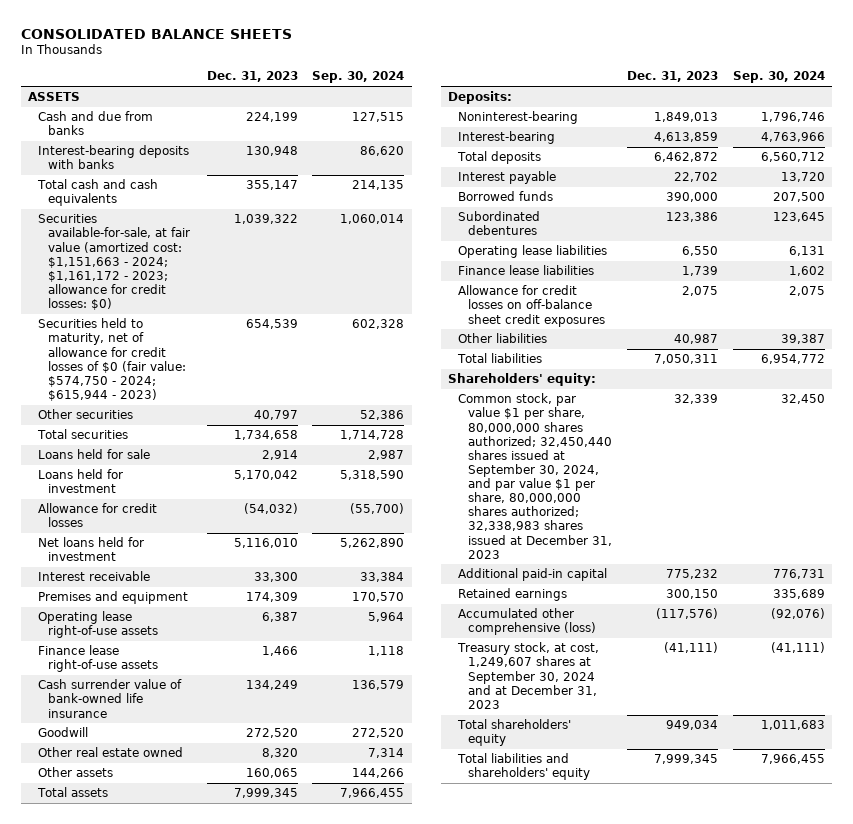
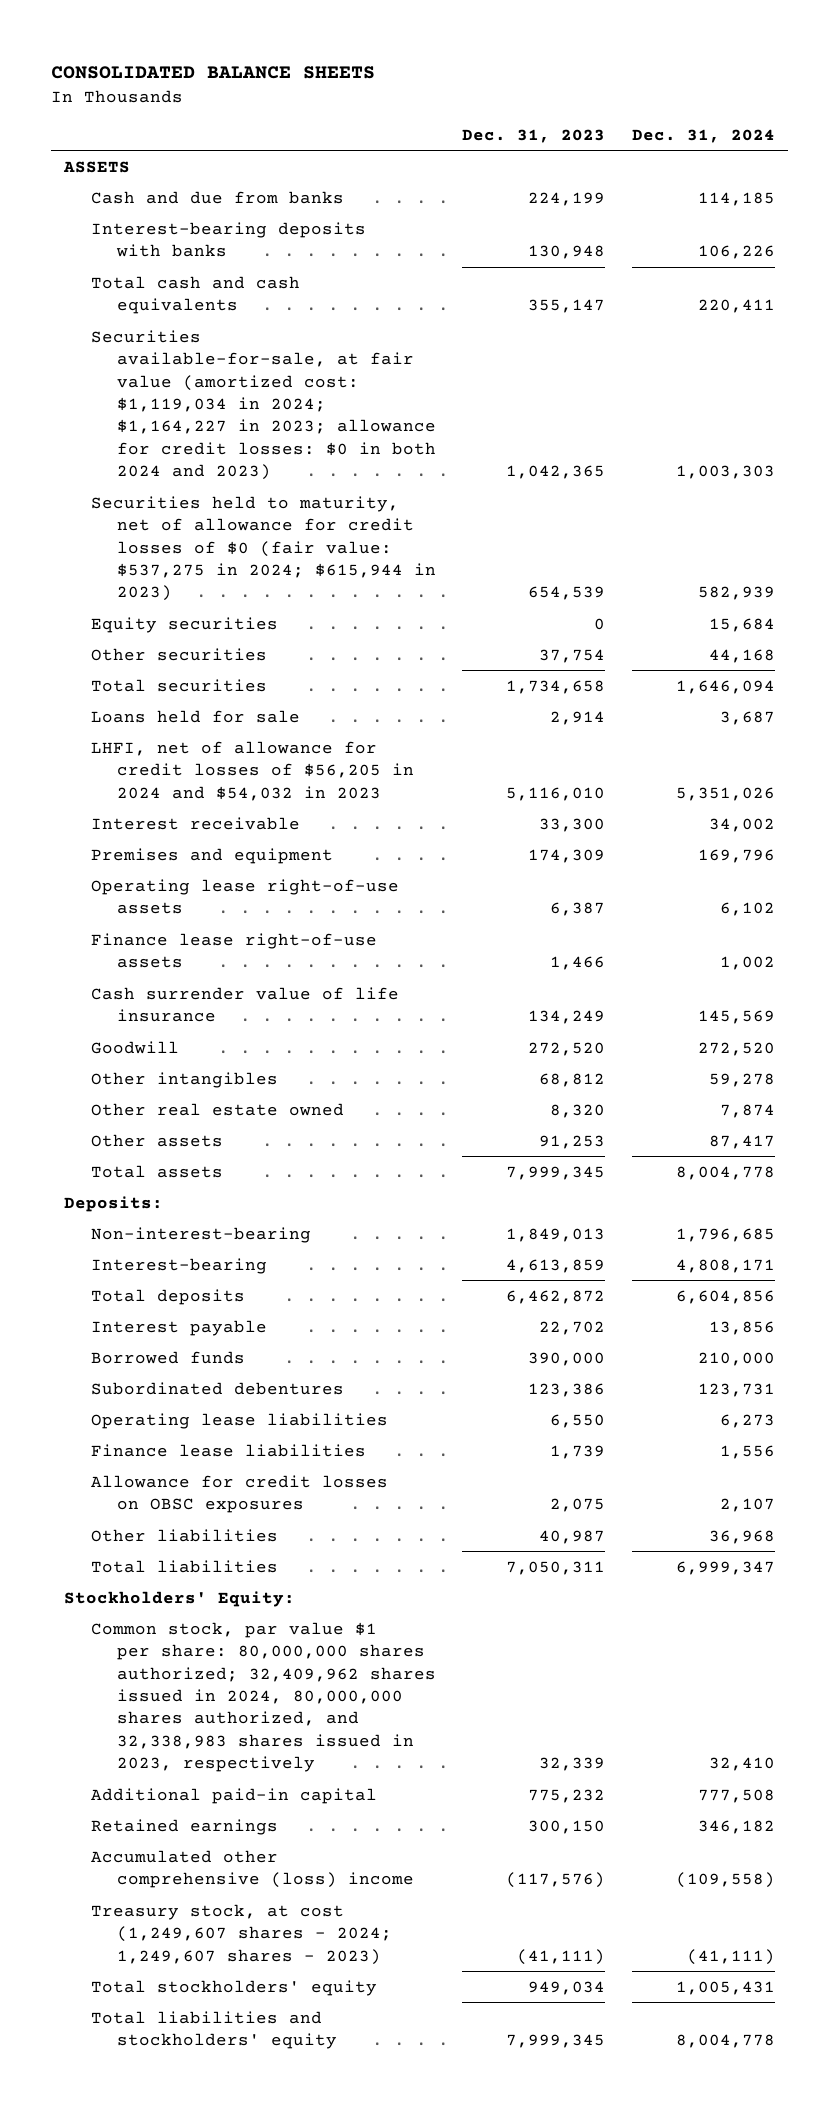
- | Dec. 31, 2023 | Sep. 30, 2024
+ | Dec. 31, 2023 | Dec. 31, 2024
- Securities available-for-sale, at fair value (amortized cost: $1,151,663 - 2024; $1,161,172 - 2023; allowance for credit losses: $0) | 1,039,322 | 1,060,014
- Securities held to maturity, net of allowance for credit losses of $0 (fair value: $574,750 - 2024; $615,944 - 2023) | 654,539 | 602,328
- Other securities | 40,797 | 52,386
+ Securities available-for-sale, at fair value (amortized cost: $1,119,034 in 2024; $1,164,227 in 2023; allowance for credit losses: $0 in both 2024 and 2023) | 1,042,365 | 1,003,303
+ Securities held to maturity, net of allowance for credit losses of $0 (fair value: $537,275 in 2024; $615,944 in 2023) | 654,539 | 582,939
+ Equity securities | 0 | 15,684
+ Other securities | 37,754 | 44,168
- Loans held for investment | 5,170,042 | 5,318,590
- Allowance for credit losses | (54,032) | (55,700)
- Net loans held for investment | 5,116,010 | 5,262,890
+ LHFI, net of allowance for credit losses of $56,205 in 2024 and $54,032 in 2023 | 5,116,010 | 5,351,026
- Cash surrender value of bank-owned life insurance | 134,249 | 136,579
+ Cash surrender value of life insurance | 134,249 | 145,569
+ Other intangibles | 68,812 | 59,278
- Other assets | 160,065 | 144,266
+ Other assets | 91,253 | 87,417
- Noninterest-bearing | 1,849,013 | 1,796,746
+ Non-interest-bearing | 1,849,013 | 1,796,685
- Allowance for credit losses on off-balance sheet credit exposures | 2,075 | 2,075
+ Allowance for credit losses on OBSC exposures | 2,075 | 2,107
- Shareholders' equity:
- Common stock, par value $1 per share, 80,000,000 shares authorized; 32,450,440 shares issued at September 30, 2024, and par value $1 per share, 80,000,000 shares authorized; 32,338,983 shares issued at December 31, 2023 | 32,339 | 32,450
+ Stockholders' Equity:
+ Common stock, par value $1 per share: 80,000,000 shares authorized; 32,409,962 shares issued in 2024, 80,000,000 shares authorized, and 32,338,983 shares issued in 2023, respectively | 32,339 | 32,410
- Accumulated other comprehensive (loss) | (117,576) | (92,076)
- Treasury stock, at cost, 1,249,607 shares at September 30, 2024 and at December 31, 2023 | (41,111) | (41,111)
- Total shareholders' equity | 949,034 | 1,011,683
- Total liabilities and shareholders' equity | 7,999,345 | 7,966,455
+ Accumulated other comprehensive (loss) income | (117,576) | (109,558)
+ Treasury stock, at cost (1,249,607 shares - 2024; 1,249,607 shares - 2023) | (41,111) | (41,111)
+ Total stockholders' equity | 949,034 | 1,005,431
+ Total liabilities and stockholders' equity | 7,999,345 | 8,004,778

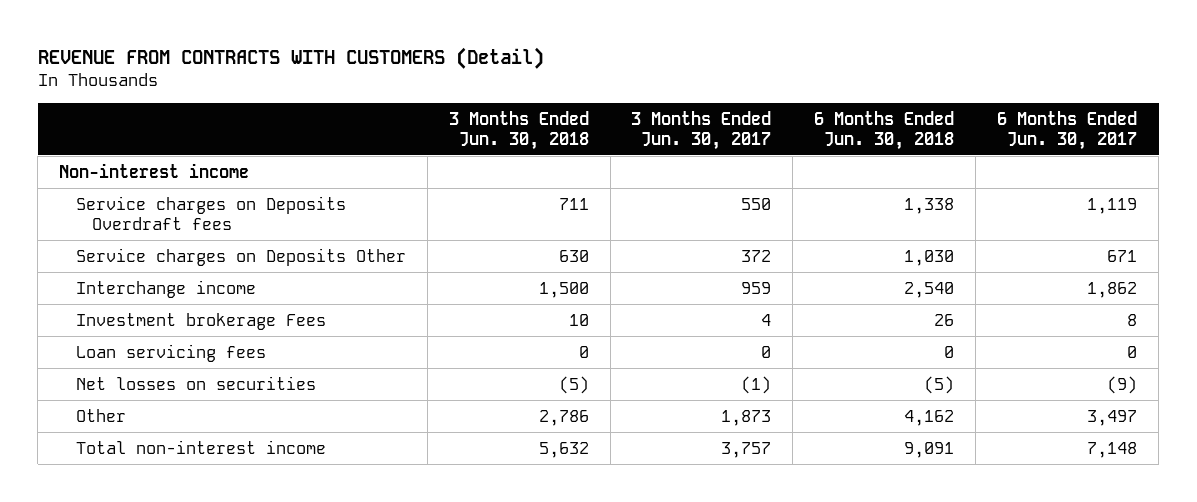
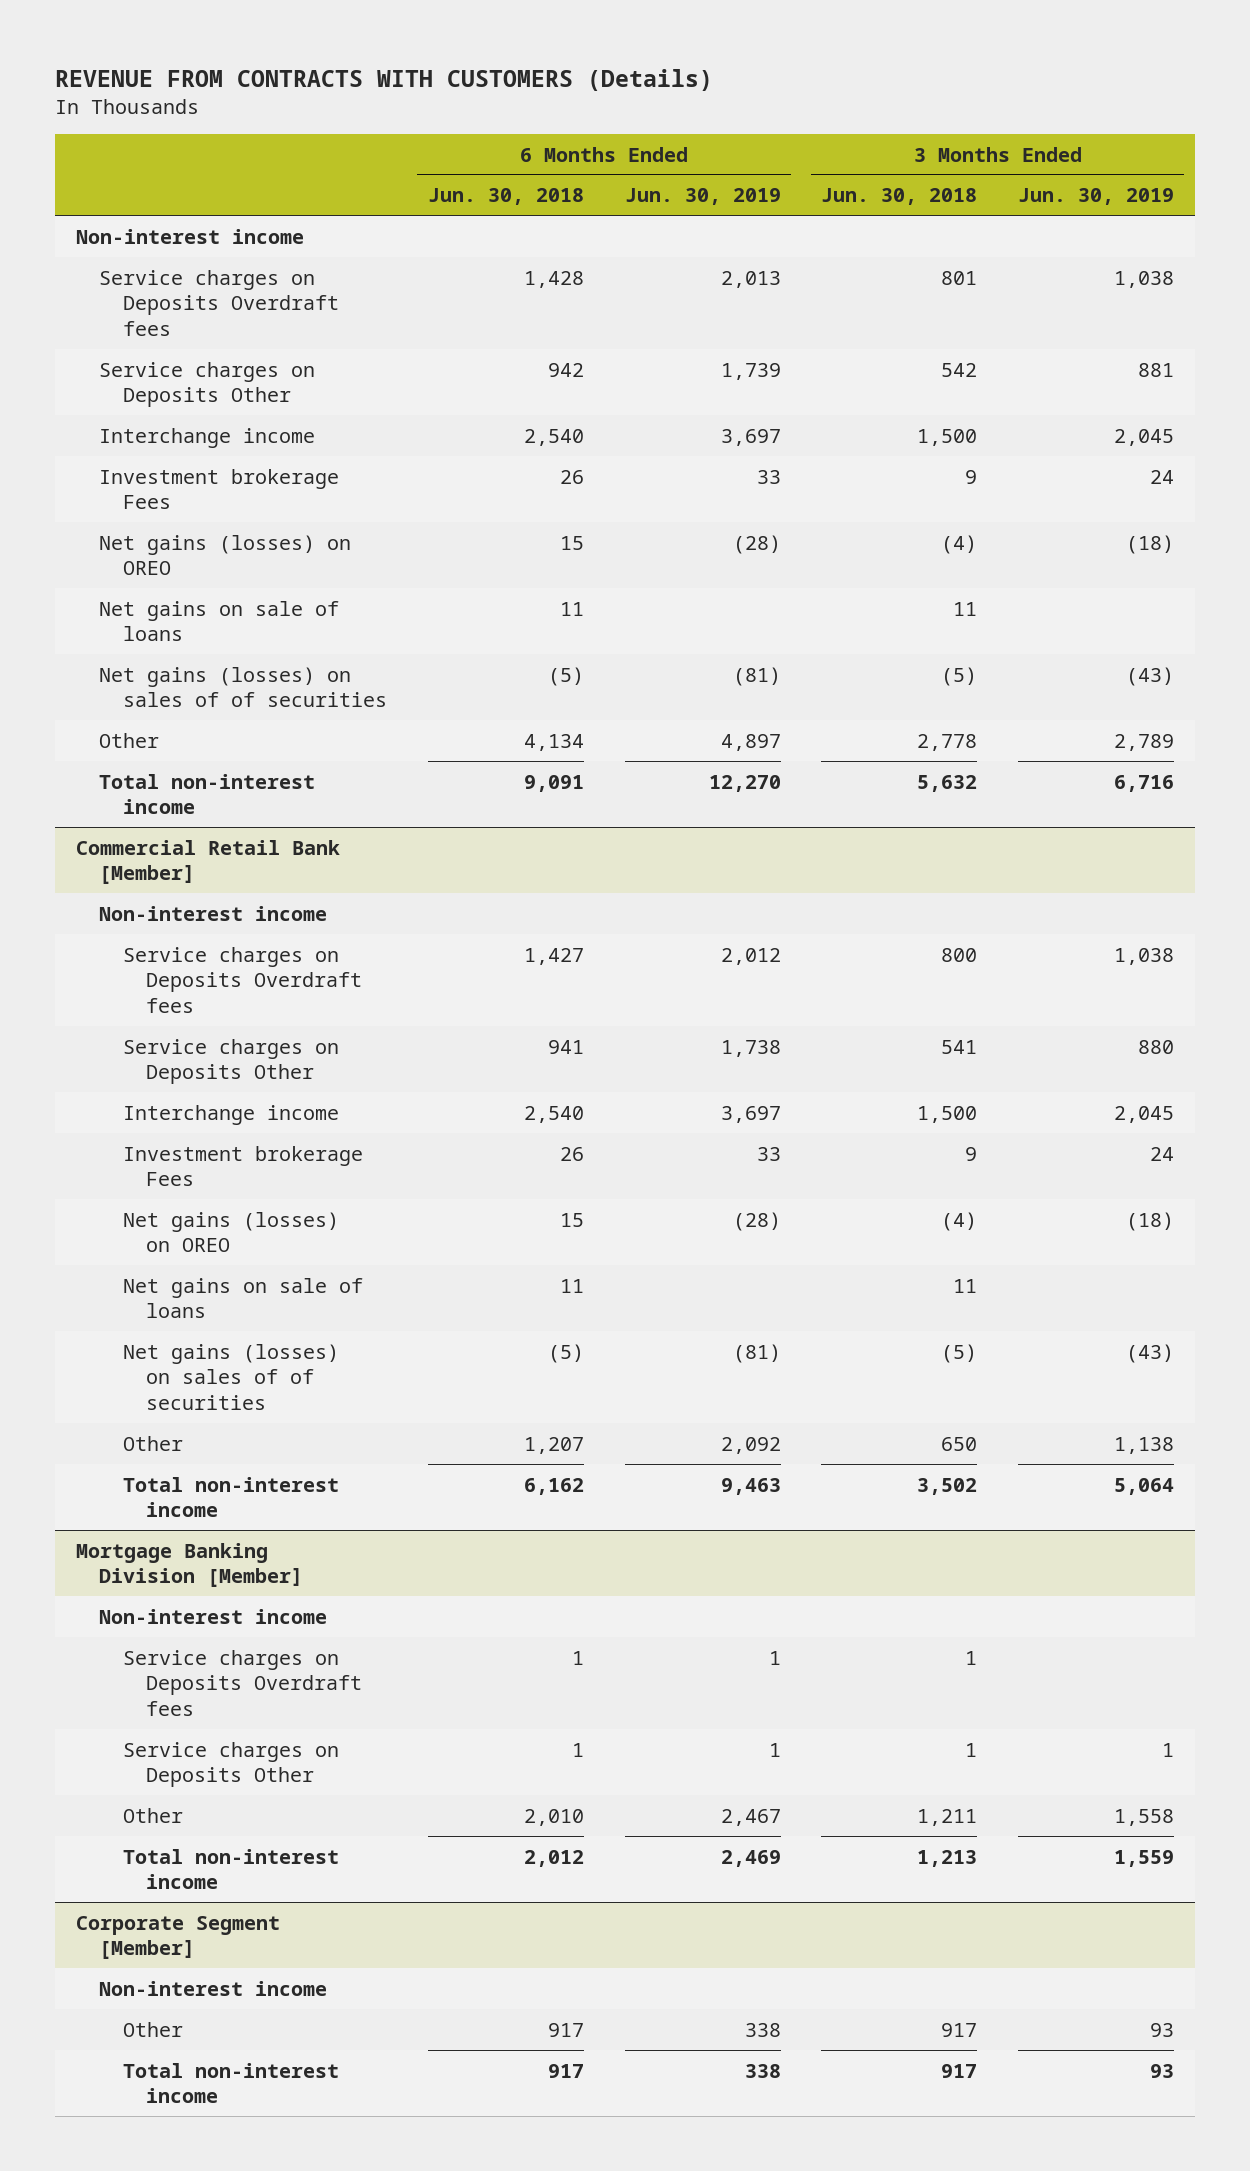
- REVENUE FROM CONTRACTS WITH CUSTOMERS (Detail)
+ REVENUE FROM CONTRACTS WITH CUSTOMERS (Details)
- | 3 Months Ended Jun. 30, 2018 | 3 Months Ended Jun. 30, 2017 | 6 Months Ended Jun. 30, 2018 | 6 Months Ended Jun. 30, 2017
+ | 6 Months Ended Jun. 30, 2018 | 6 Months Ended Jun. 30, 2019 | 3 Months Ended Jun. 30, 2018 | 3 Months Ended Jun. 30, 2019
- Service charges on Deposits Overdraft fees | 711 | 550 | 1,338 | 1,119
- Service charges on Deposits Other | 630 | 372 | 1,030 | 671
+ Service charges on Deposits Overdraft fees | 1,428 | 2,013 | 801 | 1,038
+ Service charges on Deposits Other | 942 | 1,739 | 542 | 881
- Investment brokerage Fees | 10 | 4 | 26 | 8
- Loan servicing fees | 0 | 0 | 0 | 0
- Net losses on securities | (5) | (1) | (5) | (9)
- Other | 2,786 | 1,873 | 4,162 | 3,497
+ Investment brokerage Fees | 26 | 33 | 9 | 24
+ Net gains (losses) on OREO | 15 | (28) | (4) | (18)
+ Net gains on sale of loans | 11 | | 11 |
+ Net gains (losses) on sales of of securities | (5) | (81) | (5) | (43)
+ Other | 4,134 | 4,897 | 2,778 | 2,789
+ Commercial Retail Bank [Member]
+ Non-interest income
+ Service charges on Deposits Overdraft fees | 1,427 | 2,012 | 800 | 1,038
+ Service charges on Deposits Other | 941 | 1,738 | 541 | 880
+ Interchange income | 2,540 | 3,697 | 1,500 | 2,045
+ Investment brokerage Fees | 26 | 33 | 9 | 24
+ Net gains (losses) on OREO | 15 | (28) | (4) | (18)
+ Net gains on sale of loans | 11 | | 11 |
+ Net gains (losses) on sales of of securities | (5) | (81) | (5) | (43)
+ Other | 1,207 | 2,092 | 650 | 1,138
+ Total non-interest income | 6,162 | 9,463 | 3,502 | 5,064
+ Mortgage Banking Division [Member]
+ Non-interest income
+ Service charges on Deposits Overdraft fees | 1 | 1 | 1 |
+ Service charges on Deposits Other | 1 | 1 | 1 | 1
+ Other | 2,010 | 2,467 | 1,211 | 1,558
+ Total non-interest income | 2,012 | 2,469 | 1,213 | 1,559
+ Corporate Segment [Member]
+ Non-interest income
+ Other | 917 | 338 | 917 | 93
+ Total non-interest income | 917 | 338 | 917 | 93

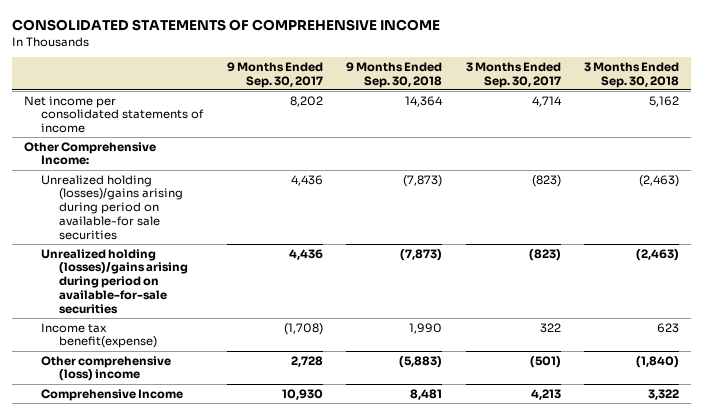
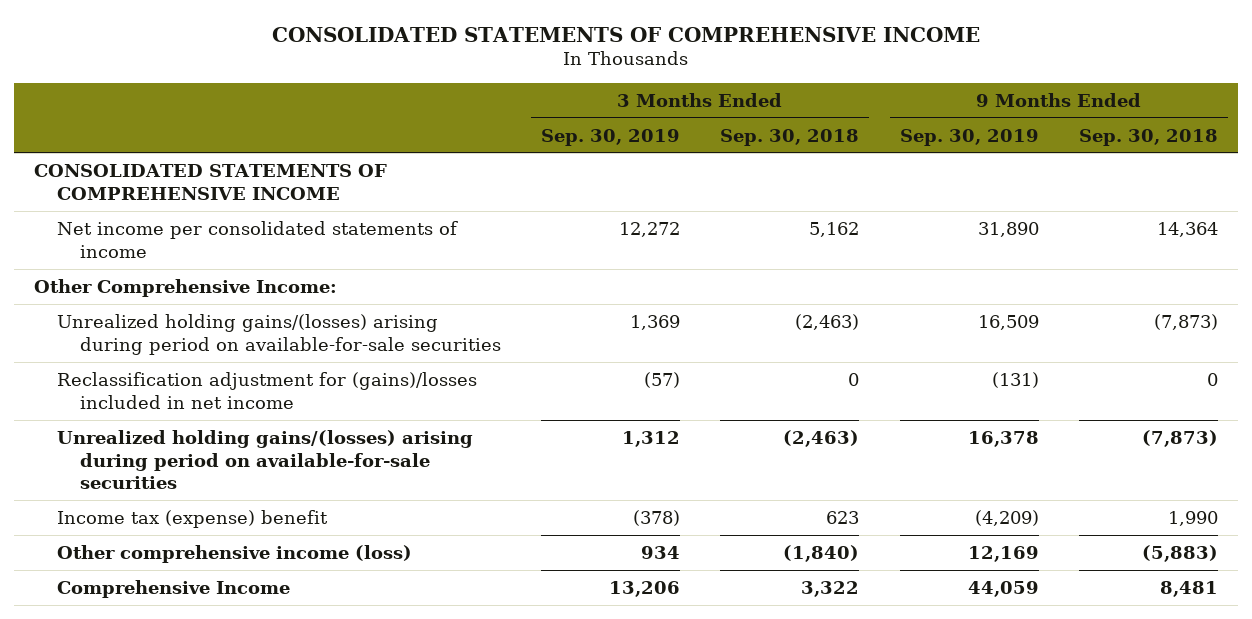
- | 9 Months Ended Sep. 30, 2017 | 9 Months Ended Sep. 30, 2018 | 3 Months Ended Sep. 30, 2017 | 3 Months Ended Sep. 30, 2018
+ | 3 Months Ended Sep. 30, 2019 | 3 Months Ended Sep. 30, 2018 | 9 Months Ended Sep. 30, 2019 | 9 Months Ended Sep. 30, 2018
+ CONSOLIDATED STATEMENTS OF COMPREHENSIVE INCOME
- Unrealized holding (losses)/gains arising during period on available-for sale securities | 4,436 | (7,873) | (823) | (2,463)
- Unrealized holding (losses)/gains arising during period on available-for-sale securities | 4,436 | (7,873) | (823) | (2,463)
- Income tax benefit(expense) | (1,708) | 1,990 | 322 | 623
- Other comprehensive (loss) income | 2,728 | (5,883) | (501) | (1,840)
+ Unrealized holding gains/(losses) arising during period on available-for-sale securities | 1,369 | (2,463) | 16,509 | (7,873)
+ Reclassification adjustment for (gains)/losses included in net income | (57) | 0 | (131) | 0
+ Unrealized holding gains/(losses) arising during period on available-for-sale securities | 1,312 | (2,463) | 16,378 | (7,873)
+ Income tax (expense) benefit | (378) | 623 | (4,209) | 1,990
+ Other comprehensive income (loss) | 934 | (1,840) | 12,169 | (5,883)

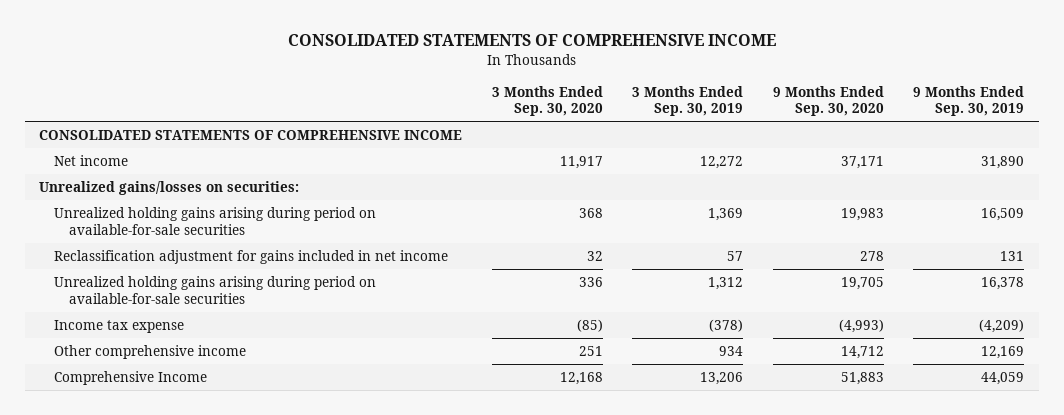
- | 3 Months Ended Sep. 30, 2019 | 3 Months Ended Sep. 30, 2018 | 9 Months Ended Sep. 30, 2019 | 9 Months Ended Sep. 30, 2018
+ | 3 Months Ended Sep. 30, 2020 | 3 Months Ended Sep. 30, 2019 | 9 Months Ended Sep. 30, 2020 | 9 Months Ended Sep. 30, 2019
- Net income per consolidated statements of income | 12,272 | 5,162 | 31,890 | 14,364
- Other Comprehensive Income:
- Unrealized holding gains/(losses) arising during period on available-for-sale securities | 1,369 | (2,463) | 16,509 | (7,873)
- Reclassification adjustment for (gains)/losses included in net income | (57) | 0 | (131) | 0
- Unrealized holding gains/(losses) arising during period on available-for-sale securities | 1,312 | (2,463) | 16,378 | (7,873)
- Income tax (expense) benefit | (378) | 623 | (4,209) | 1,990
- Other comprehensive income (loss) | 934 | (1,840) | 12,169 | (5,883)
+ Net income | 11,917 | 12,272 | 37,171 | 31,890
+ Unrealized gains/losses on securities:
+ Unrealized holding gains arising during period on available-for-sale securities | 368 | 1,369 | 19,983 | 16,509
+ Reclassification adjustment for gains included in net income | 32 | 57 | 278 | 131
+ Unrealized holding gains arising during period on available-for-sale securities | 336 | 1,312 | 19,705 | 16,378
+ Income tax expense | (85) | (378) | (4,993) | (4,209)
+ Other comprehensive income | 251 | 934 | 14,712 | 12,169

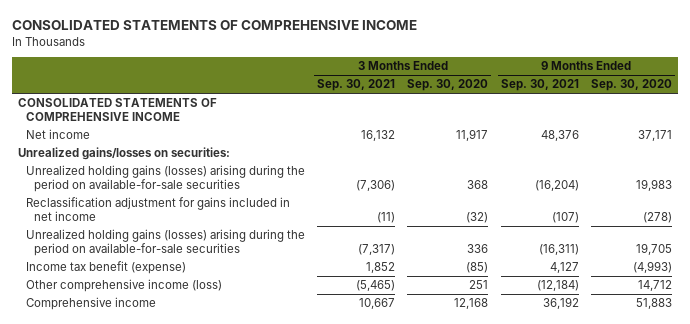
- | 3 Months Ended Sep. 30, 2020 | 3 Months Ended Sep. 30, 2019 | 9 Months Ended Sep. 30, 2020 | 9 Months Ended Sep. 30, 2019
+ | 3 Months Ended Sep. 30, 2021 | 3 Months Ended Sep. 30, 2020 | 9 Months Ended Sep. 30, 2021 | 9 Months Ended Sep. 30, 2020
- Unrealized holding gains arising during period on available-for-sale securities | 368 | 1,369 | 19,983 | 16,509
- Reclassification adjustment for gains included in net income | 32 | 57 | 278 | 131
- Unrealized holding gains arising during period on available-for-sale securities | 336 | 1,312 | 19,705 | 16,378
- Income tax expense | (85) | (378) | (4,993) | (4,209)
- Other comprehensive income | 251 | 934 | 14,712 | 12,169
- Comprehensive Income | 12,168 | 13,206 | 51,883 | 44,059
+ Unrealized holding gains (losses) arising during the period on available-for-sale securities | (7,306) | 368 | (16,204) | 19,983
+ Reclassification adjustment for gains included in net income | (11) | (32) | (107) | (278)
+ Unrealized holding gains (losses) arising during the period on available-for-sale securities | (7,317) | 336 | (16,311) | 19,705
+ Income tax benefit (expense) | 1,852 | (85) | 4,127 | (4,993)
+ Other comprehensive income (loss) | (5,465) | 251 | (12,184) | 14,712
+ Comprehensive income | 10,667 | 12,168 | 36,192 | 51,883

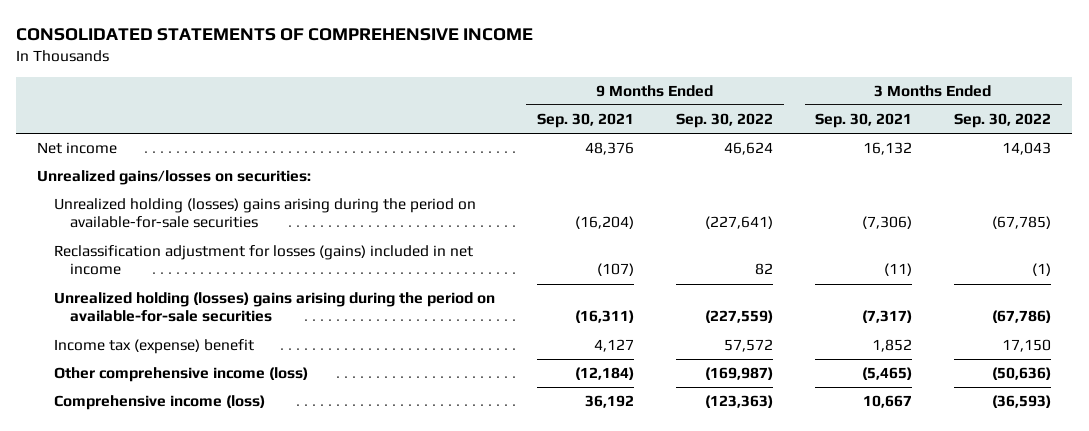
- | 3 Months Ended Sep. 30, 2021 | 3 Months Ended Sep. 30, 2020 | 9 Months Ended Sep. 30, 2021 | 9 Months Ended Sep. 30, 2020
+ | 9 Months Ended Sep. 30, 2021 | 9 Months Ended Sep. 30, 2022 | 3 Months Ended Sep. 30, 2021 | 3 Months Ended Sep. 30, 2022
- CONSOLIDATED STATEMENTS OF COMPREHENSIVE INCOME
- Unrealized holding gains (losses) arising during the period on available-for-sale securities | (7,306) | 368 | (16,204) | 19,983
- Reclassification adjustment for gains included in net income | (11) | (32) | (107) | (278)
- Unrealized holding gains (losses) arising during the period on available-for-sale securities | (7,317) | 336 | (16,311) | 19,705
- Income tax benefit (expense) | 1,852 | (85) | 4,127 | (4,993)
+ Unrealized holding (losses) gains arising during the period on available-for-sale securities | (16,204) | (227,641) | (7,306) | (67,785)
+ Reclassification adjustment for losses (gains) included in net income | (107) | 82 | (11) | (1)
+ Unrealized holding (losses) gains arising during the period on available-for-sale securities | (16,311) | (227,559) | (7,317) | (67,786)
+ Income tax (expense) benefit | 4,127 | 57,572 | 1,852 | 17,150
- Comprehensive income | 10,667 | 12,168 | 36,192 | 51,883
+ Comprehensive income (loss) | 36,192 | (123,363) | 10,667 | (36,593)

